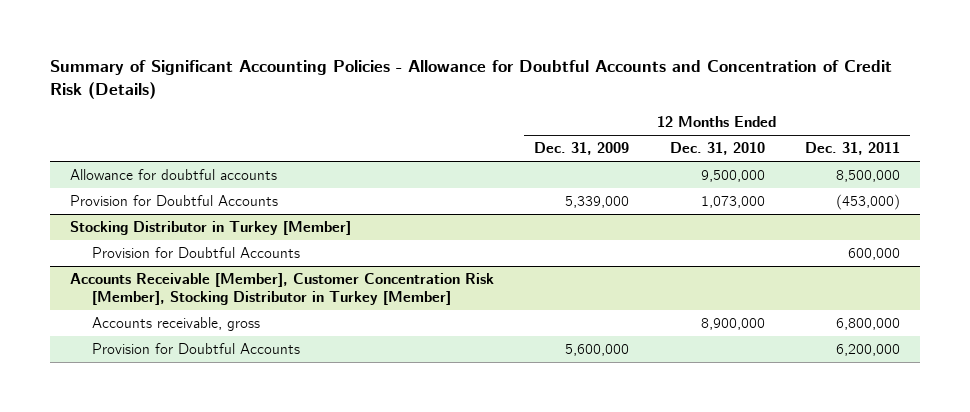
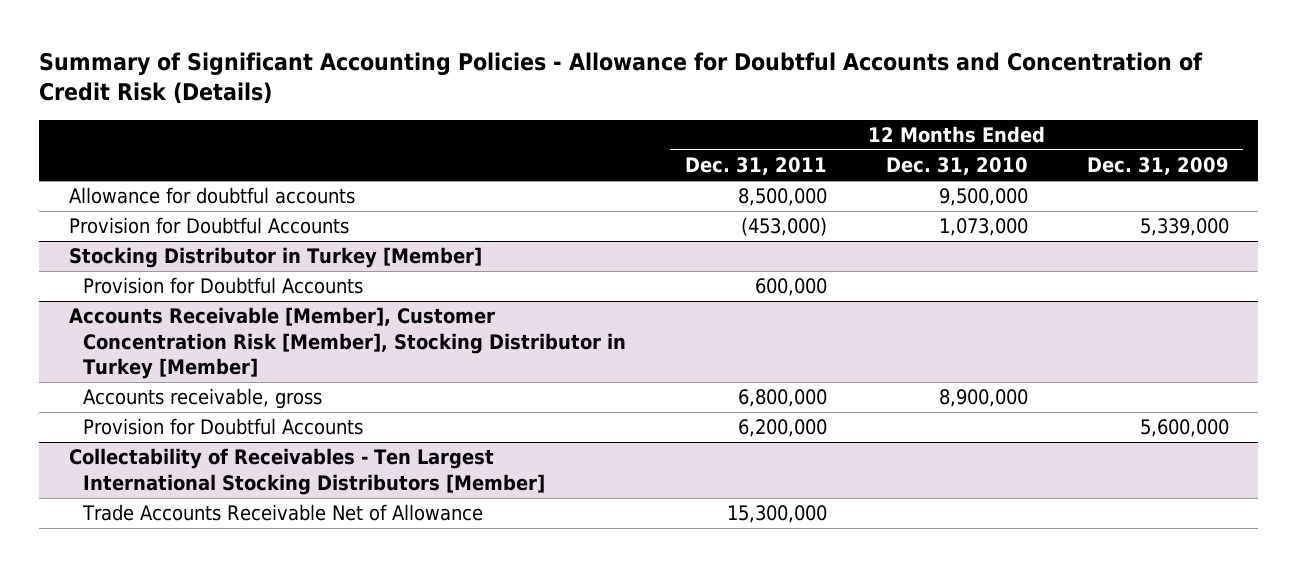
- | 12 Months Ended Dec. 31, 2009 | 12 Months Ended Dec. 31, 2010 | 12 Months Ended Dec. 31, 2011
+ | 12 Months Ended Dec. 31, 2011 | 12 Months Ended Dec. 31, 2010 | 12 Months Ended Dec. 31, 2009
+ Collectability of Receivables - Ten Largest International Stocking Distributors [Member]
+ Trade Accounts Receivable Net of Allowance | 15,300,000 | |

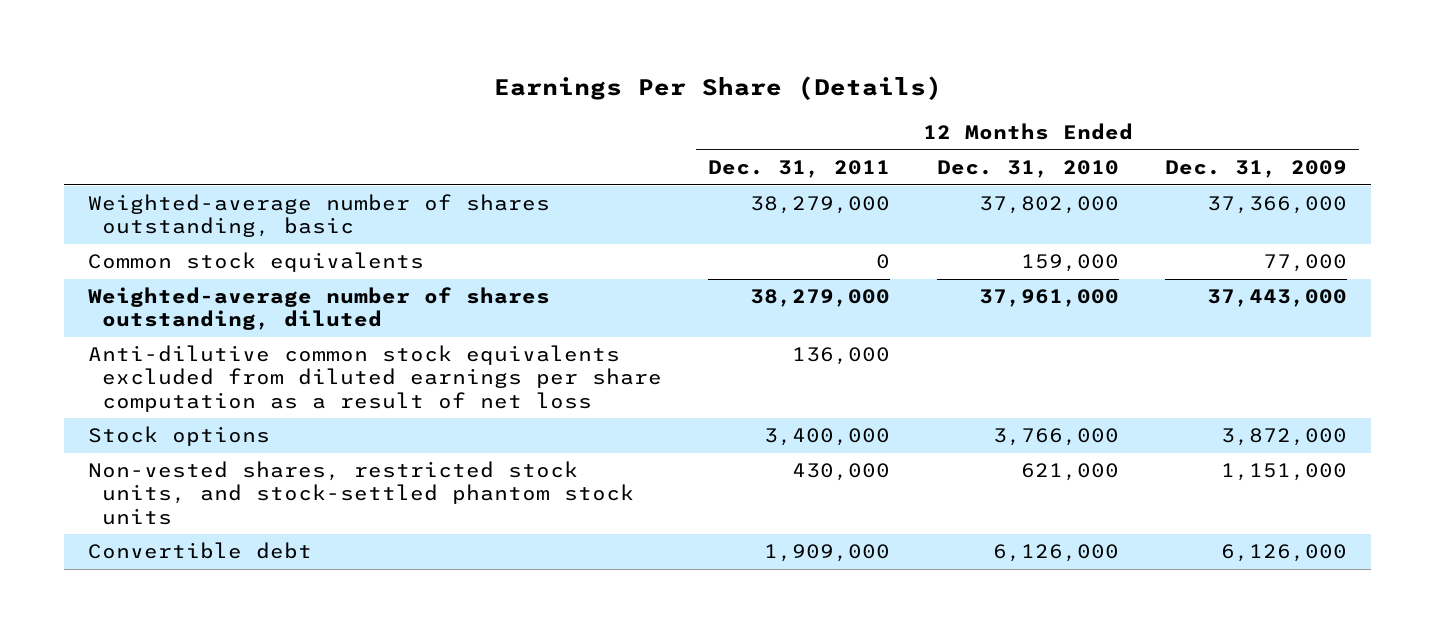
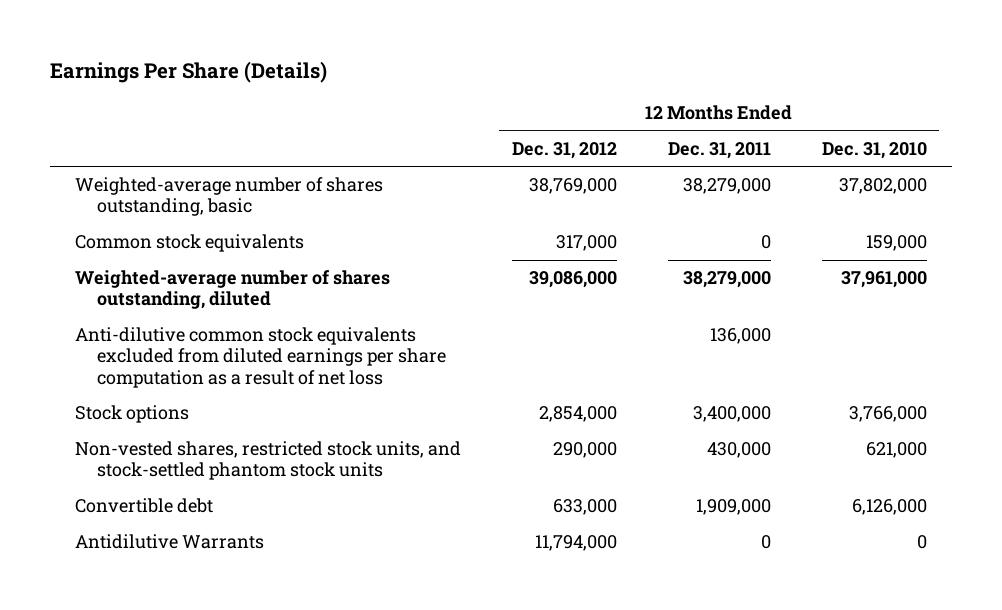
- | 12 Months Ended Dec. 31, 2011 | 12 Months Ended Dec. 31, 2010 | 12 Months Ended Dec. 31, 2009
+ | 12 Months Ended Dec. 31, 2012 | 12 Months Ended Dec. 31, 2011 | 12 Months Ended Dec. 31, 2010
+ Antidilutive Warrants | 11,794,000 | 0 | 0

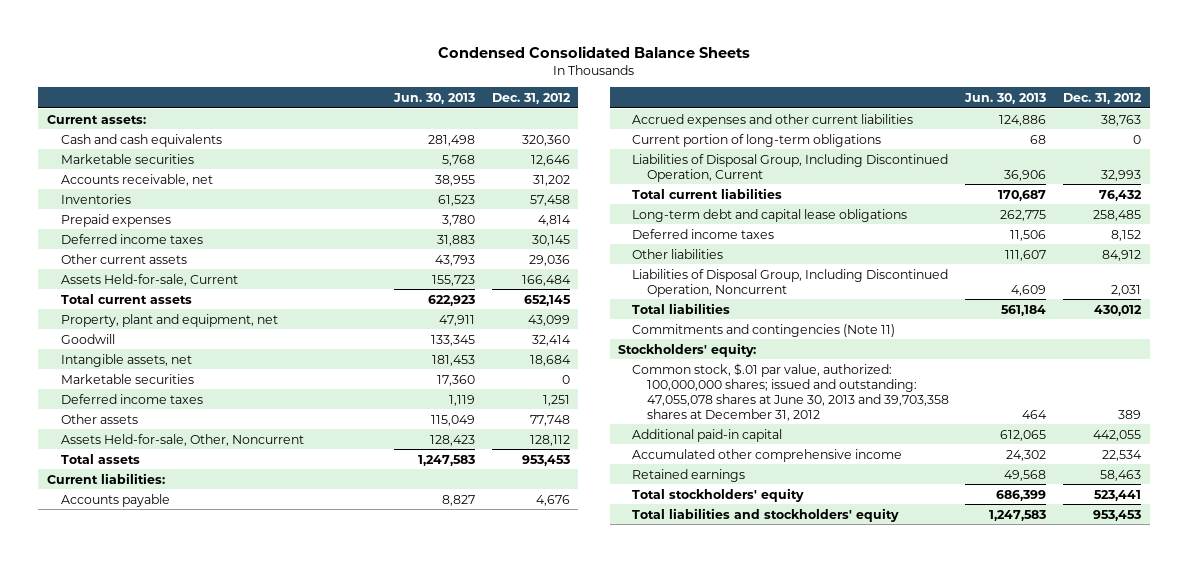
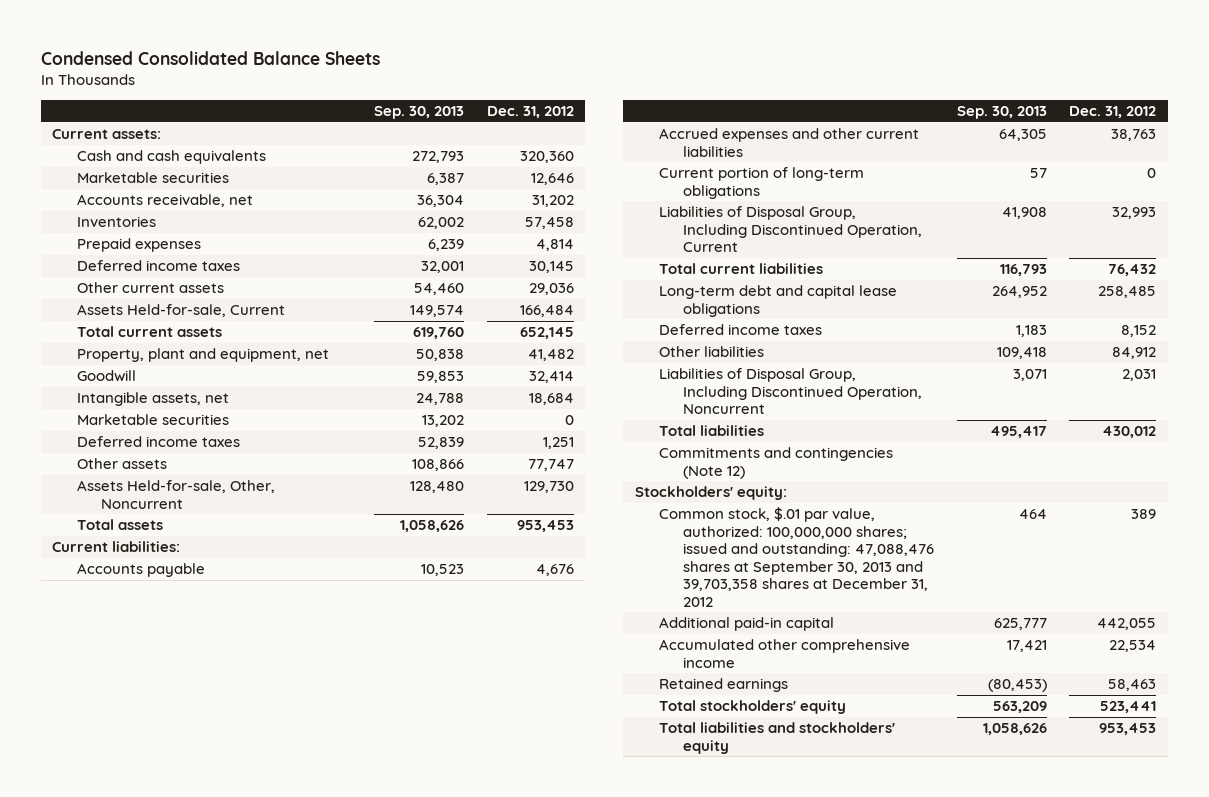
- | Jun. 30, 2013 | Dec. 31, 2012
+ | Sep. 30, 2013 | Dec. 31, 2012
- Property, plant and equipment, net | 47,911 | 43,099
+ Property, plant and equipment, net | 50,838 | 41,482
- Other assets | 115,049 | 77,748
- Assets Held-for-sale, Other, Noncurrent | 128,423 | 128,112
+ Other assets | 108,866 | 77,747
+ Assets Held-for-sale, Other, Noncurrent | 128,480 | 129,730
- Commitments and contingencies (Note 11)
+ Commitments and contingencies (Note 12)
- Common stock, $.01 par value, authorized: 100,000,000 shares; issued and outstanding: 47,055,078 shares at June 30, 2013 and 39,703,358 shares at December 31, 2012 | 464 | 389
+ Common stock, $.01 par value, authorized: 100,000,000 shares; issued and outstanding: 47,088,476 shares at September 30, 2013 and 39,703,358 shares at December 31, 2012 | 464 | 389

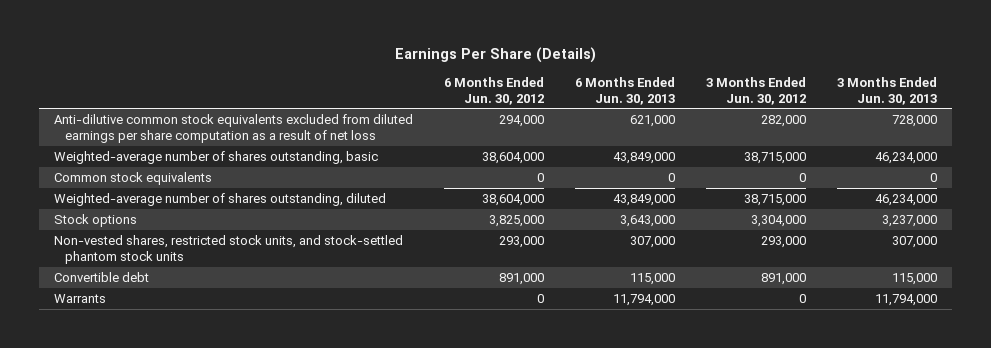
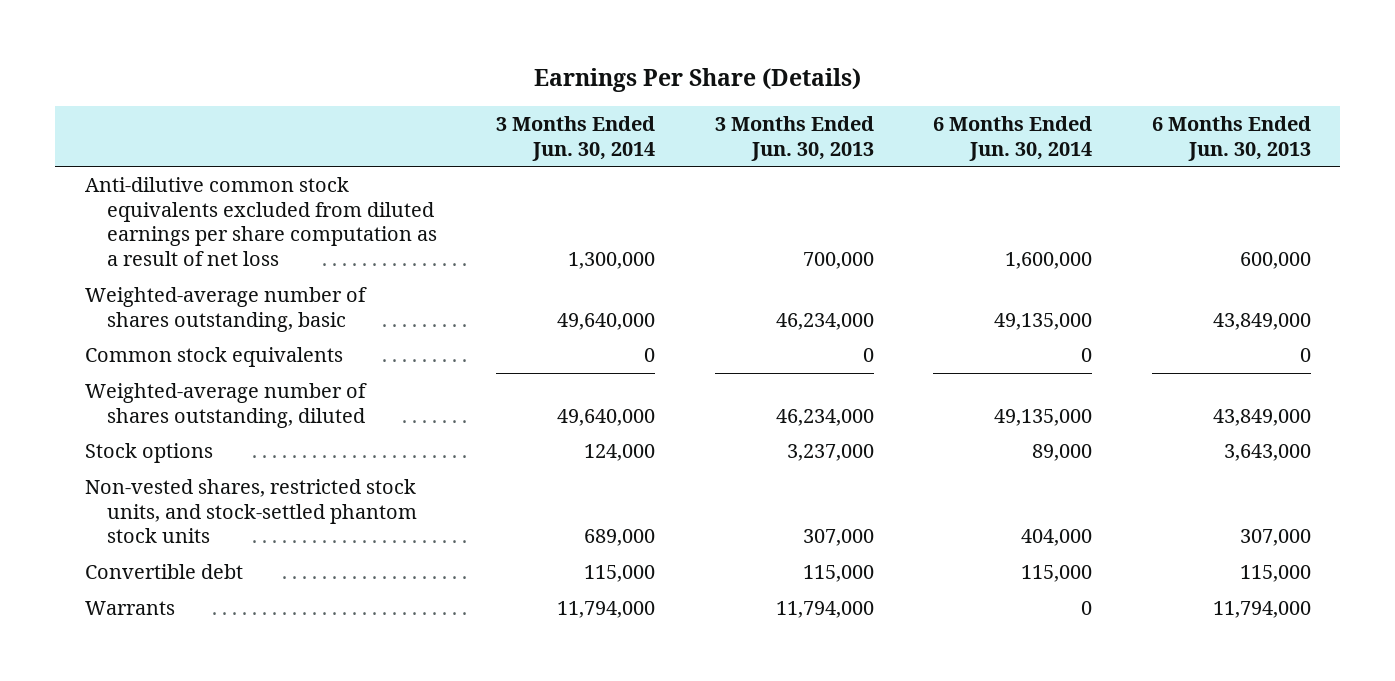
- | 6 Months Ended Jun. 30, 2012 | 6 Months Ended Jun. 30, 2013 | 3 Months Ended Jun. 30, 2012 | 3 Months Ended Jun. 30, 2013
+ | 3 Months Ended Jun. 30, 2014 | 3 Months Ended Jun. 30, 2013 | 6 Months Ended Jun. 30, 2014 | 6 Months Ended Jun. 30, 2013
- Anti-dilutive common stock equivalents excluded from diluted earnings per share computation as a result of net loss | 294,000 | 621,000 | 282,000 | 728,000
+ Anti-dilutive common stock equivalents excluded from diluted earnings per share computation as a result of net loss | 1,300,000 | 700,000 | 1,600,000 | 600,000

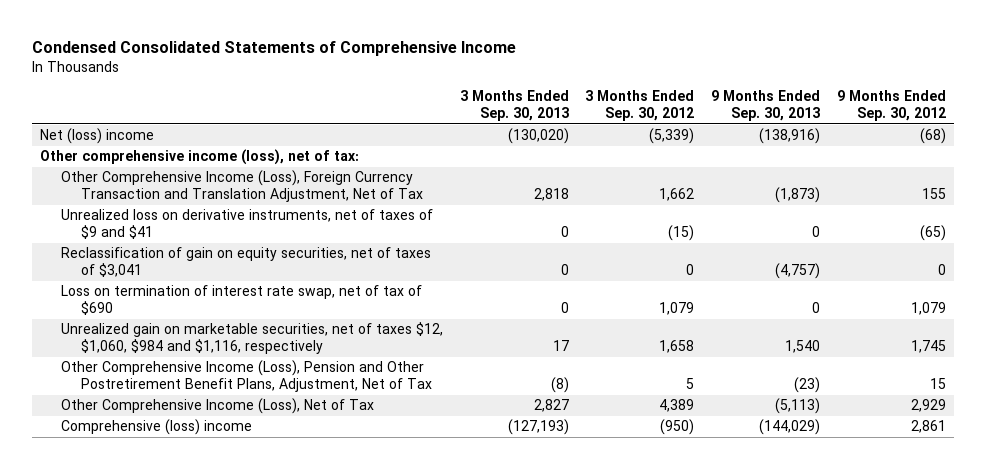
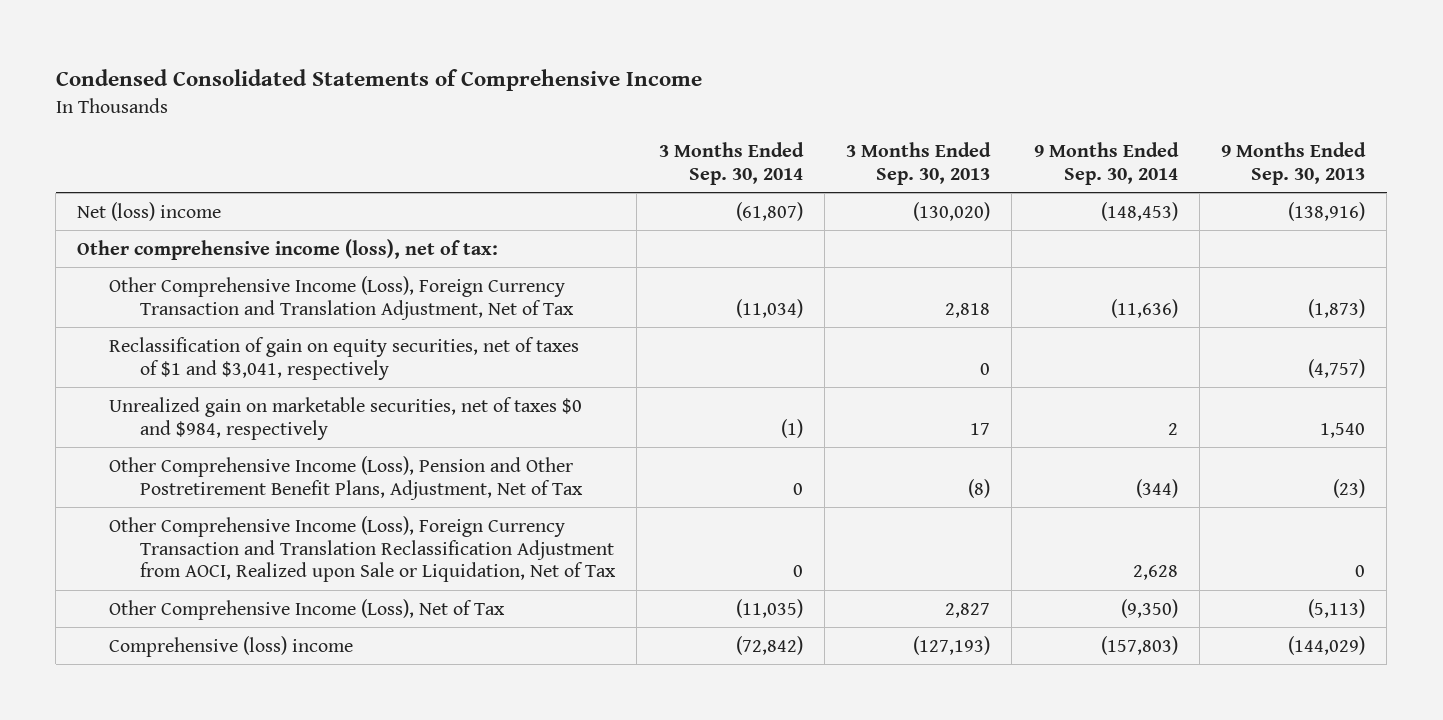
- | 3 Months Ended Sep. 30, 2013 | 3 Months Ended Sep. 30, 2012 | 9 Months Ended Sep. 30, 2013 | 9 Months Ended Sep. 30, 2012
+ | 3 Months Ended Sep. 30, 2014 | 3 Months Ended Sep. 30, 2013 | 9 Months Ended Sep. 30, 2014 | 9 Months Ended Sep. 30, 2013
- Unrealized loss on derivative instruments, net of taxes of $9 and $41 | 0 | (15) | 0 | (65)
- Reclassification of gain on equity securities, net of taxes of $3,041 | 0 | 0 | (4,757) | 0
- Loss on termination of interest rate swap, net of tax of $690 | 0 | 1,079 | 0 | 1,079
- Unrealized gain on marketable securities, net of taxes $12, $1,060, $984 and $1,116, respectively | 17 | 1,658 | 1,540 | 1,745
+ Reclassification of gain on equity securities, net of taxes of $1 and $3,041, respectively | | 0 | | (4,757)
+ Unrealized gain on marketable securities, net of taxes $0 and $984, respectively | (1) | 17 | 2 | 1,540
+ Other Comprehensive Income (Loss), Foreign Currency Transaction and Translation Reclassification Adjustment from AOCI, Realized upon Sale or Liquidation, Net of Tax | 0 | | 2,628 | 0

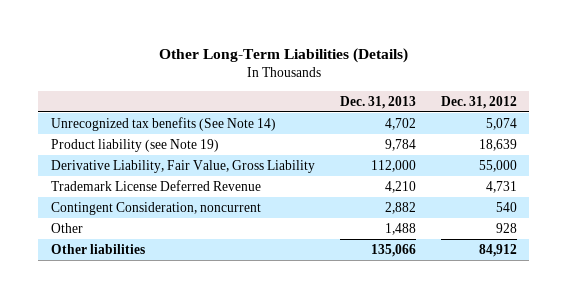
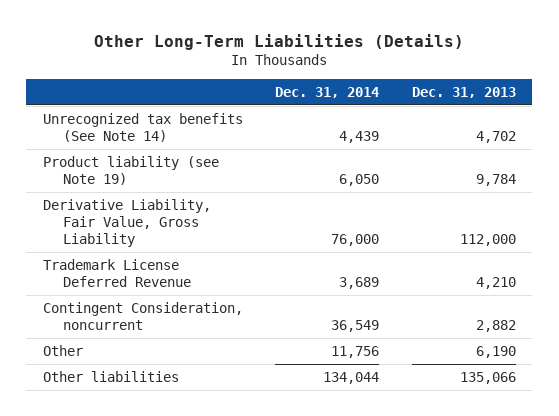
- | Dec. 31, 2013 | Dec. 31, 2012
+ | Dec. 31, 2014 | Dec. 31, 2013
- Other | 1,488 | 928
+ Other | 11,756 | 6,190

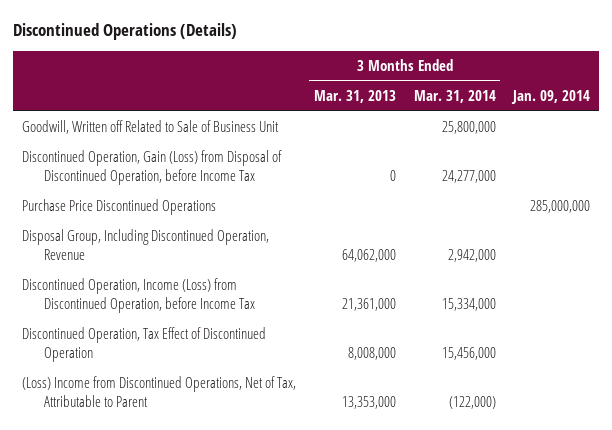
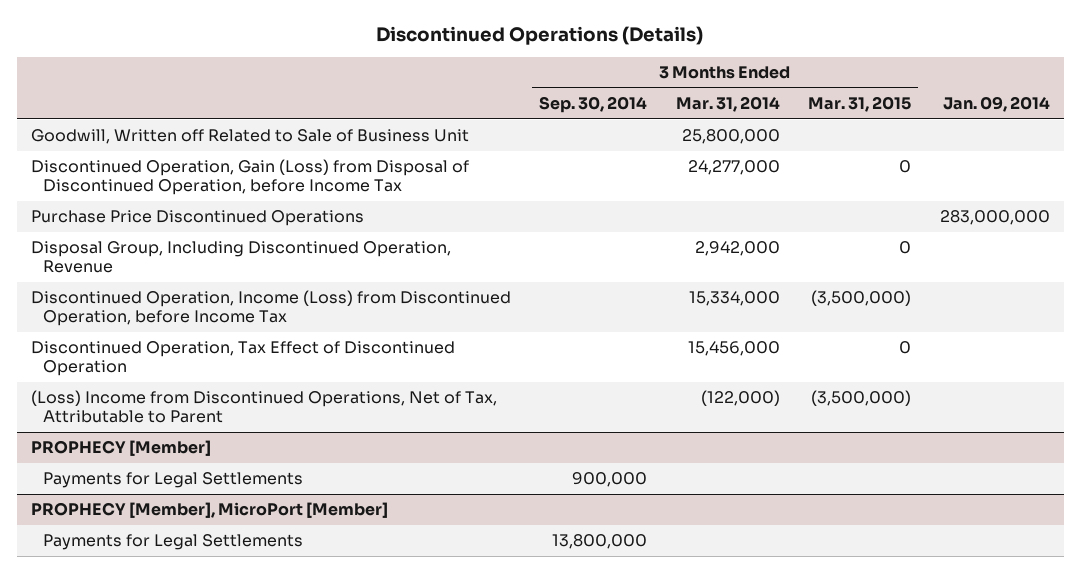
- | 3 Months Ended Mar. 31, 2013 | 3 Months Ended Mar. 31, 2014 | Jan. 09, 2014
+ | 3 Months Ended Sep. 30, 2014 | 3 Months Ended Mar. 31, 2014 | 3 Months Ended Mar. 31, 2015 | Jan. 09, 2014
- Purchase Price Discontinued Operations | | | 285,000,000
+ Purchase Price Discontinued Operations | | | | 283,000,000
+ PROPHECY [Member]
+ Payments for Legal Settlements | 900,000 | | |
+ PROPHECY [Member], MicroPort [Member]
+ Payments for Legal Settlements | 13,800,000 | | |

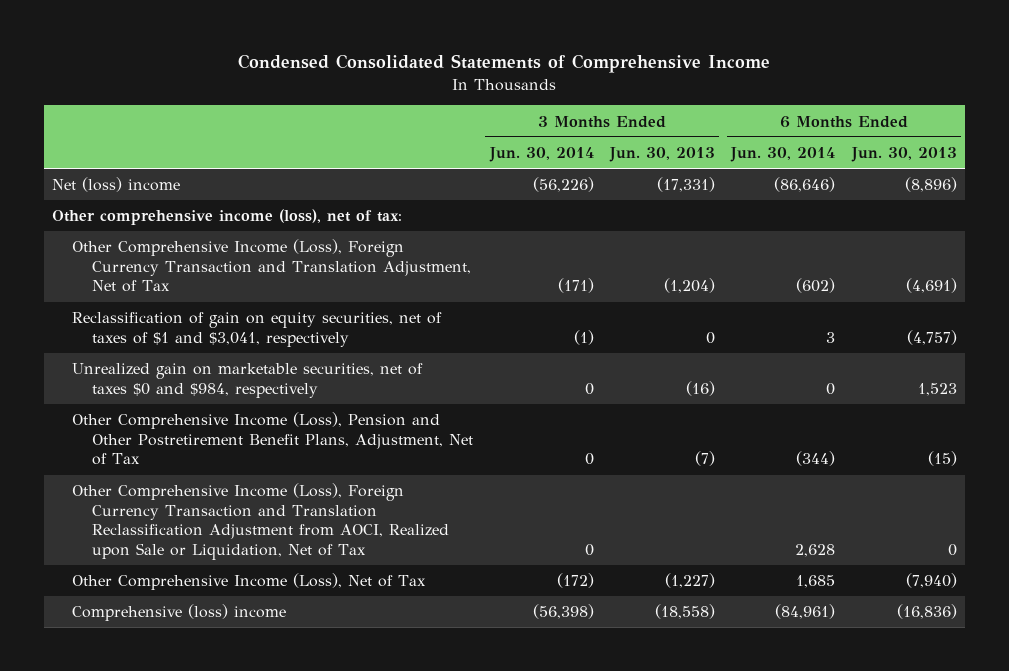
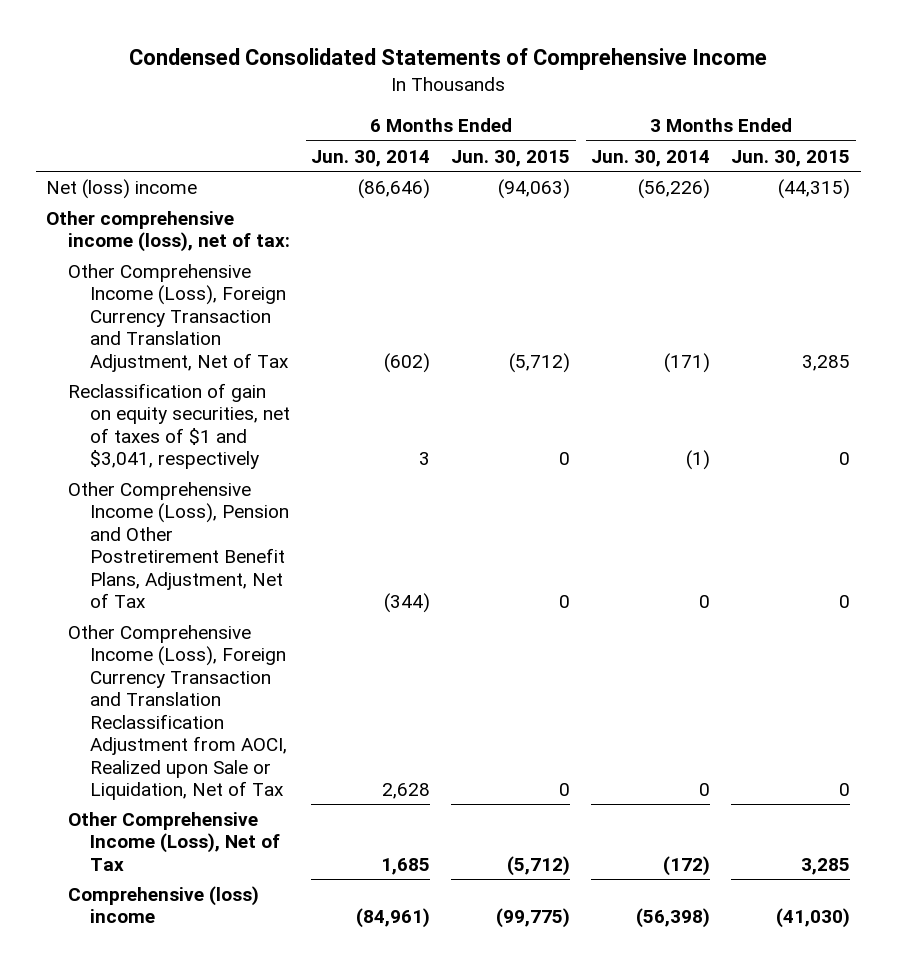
- | 3 Months Ended Jun. 30, 2014 | 3 Months Ended Jun. 30, 2013 | 6 Months Ended Jun. 30, 2014 | 6 Months Ended Jun. 30, 2013
+ | 6 Months Ended Jun. 30, 2014 | 6 Months Ended Jun. 30, 2015 | 3 Months Ended Jun. 30, 2014 | 3 Months Ended Jun. 30, 2015
- Unrealized gain on marketable securities, net of taxes $0 and $984, respectively | 0 | (16) | 0 | 1,523

